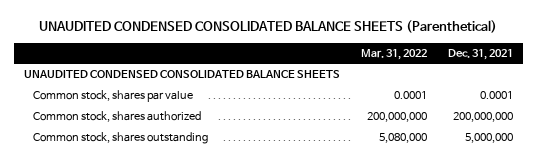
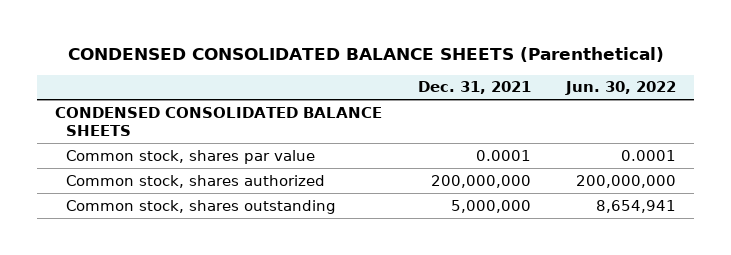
- UNAUDITED CONDENSED CONSOLIDATED BALANCE SHEETS (Parenthetical)
+ CONDENSED CONSOLIDATED BALANCE SHEETS (Parenthetical)
- | Mar. 31, 2022 | Dec. 31, 2021
+ | Dec. 31, 2021 | Jun. 30, 2022
- UNAUDITED CONDENSED CONSOLIDATED BALANCE SHEETS
+ CONDENSED CONSOLIDATED BALANCE SHEETS

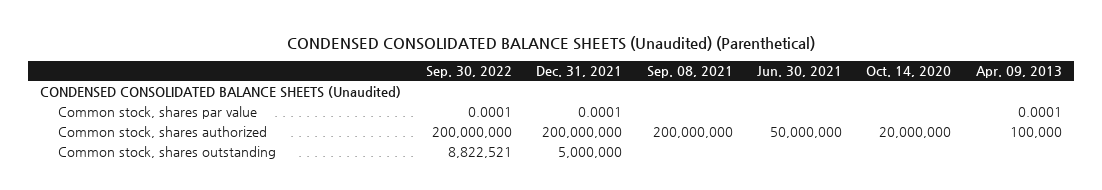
- CONDENSED CONSOLIDATED BALANCE SHEETS (Parenthetical)
+ CONDENSED CONSOLIDATED BALANCE SHEETS (Unaudited) (Parenthetical)
- | Dec. 31, 2021 | Jun. 30, 2022
+ | Sep. 30, 2022 | Dec. 31, 2021 | Sep. 08, 2021 | Jun. 30, 2021 | Oct. 14, 2020 | Apr. 09, 2013
- CONDENSED CONSOLIDATED BALANCE SHEETS
+ CONDENSED CONSOLIDATED BALANCE SHEETS (Unaudited)

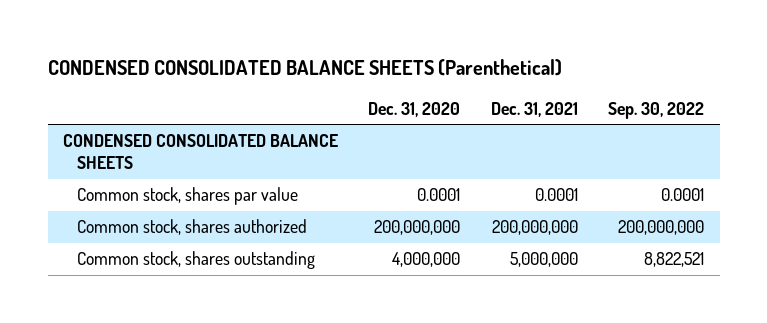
- CONDENSED CONSOLIDATED BALANCE SHEETS (Unaudited) (Parenthetical)
+ CONDENSED CONSOLIDATED BALANCE SHEETS (Parenthetical)
- | Sep. 30, 2022 | Dec. 31, 2021 | Sep. 08, 2021 | Jun. 30, 2021 | Oct. 14, 2020 | Apr. 09, 2013
+ | Dec. 31, 2020 | Dec. 31, 2021 | Sep. 30, 2022
- CONDENSED CONSOLIDATED BALANCE SHEETS (Unaudited)
+ CONDENSED CONSOLIDATED BALANCE SHEETS

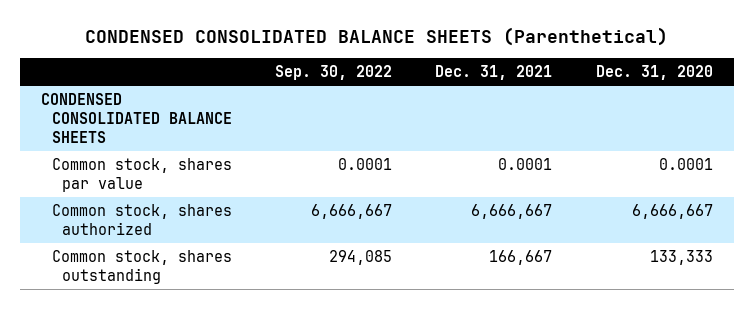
- | Dec. 31, 2020 | Dec. 31, 2021 | Sep. 30, 2022
+ | Sep. 30, 2022 | Dec. 31, 2021 | Dec. 31, 2020
- Common stock, shares authorized | 200,000,000 | 200,000,000 | 200,000,000
- Common stock, shares outstanding | 4,000,000 | 5,000,000 | 8,822,521
+ Common stock, shares authorized | 6,666,667 | 6,666,667 | 6,666,667
+ Common stock, shares outstanding | 294,085 | 166,667 | 133,333

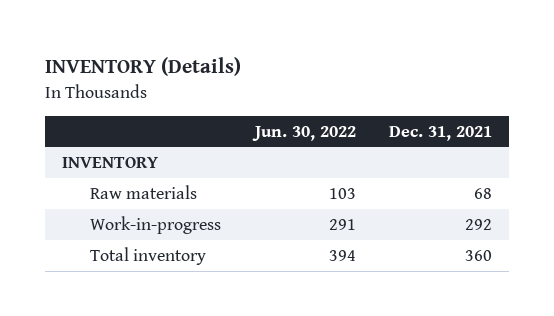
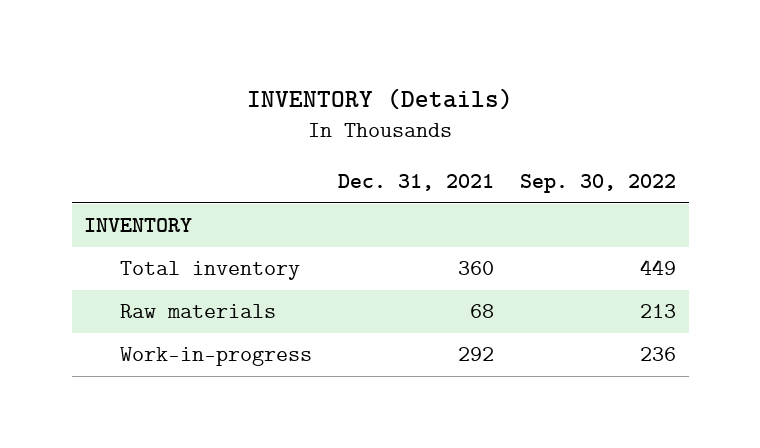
- | Jun. 30, 2022 | Dec. 31, 2021
+ | Dec. 31, 2021 | Sep. 30, 2022
moved up: Total inventory | 360 | 449

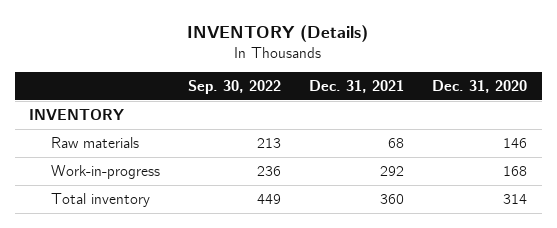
- | Dec. 31, 2021 | Sep. 30, 2022
+ | Sep. 30, 2022 | Dec. 31, 2021 | Dec. 31, 2020
moved down: Total inventory | 449 | 360 | 314

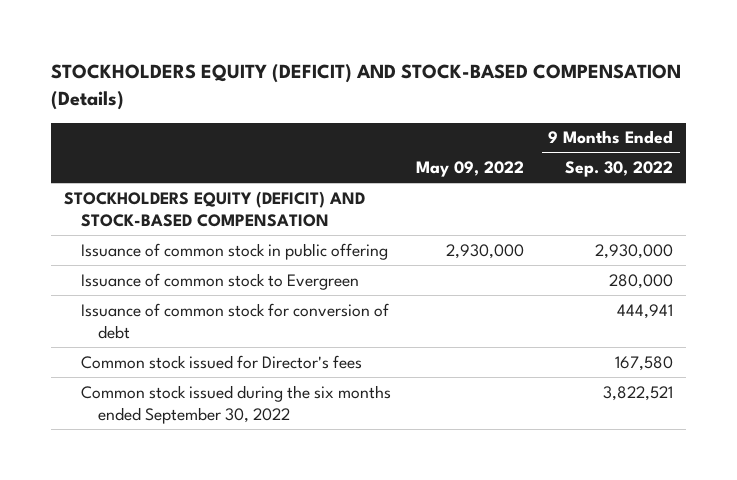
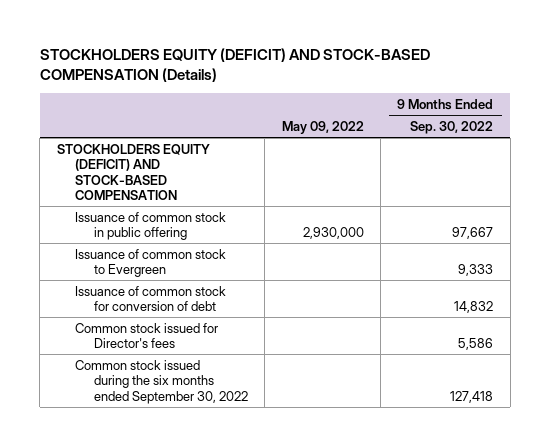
- Issuance of common stock in public offering | 2,930,000 | 2,930,000
- Issuance of common stock to Evergreen | | 280,000
- Issuance of common stock for conversion of debt | | 444,941
- Common stock issued for Director's fees | | 167,580
- Common stock issued during the six months ended September 30, 2022 | | 3,822,521
+ Issuance of common stock in public offering | 2,930,000 | 97,667
+ Issuance of common stock to Evergreen | | 9,333
+ Issuance of common stock for conversion of debt | | 14,832
+ Common stock issued for Director's fees | | 5,586
+ Common stock issued during the six months ended September 30, 2022 | | 127,418

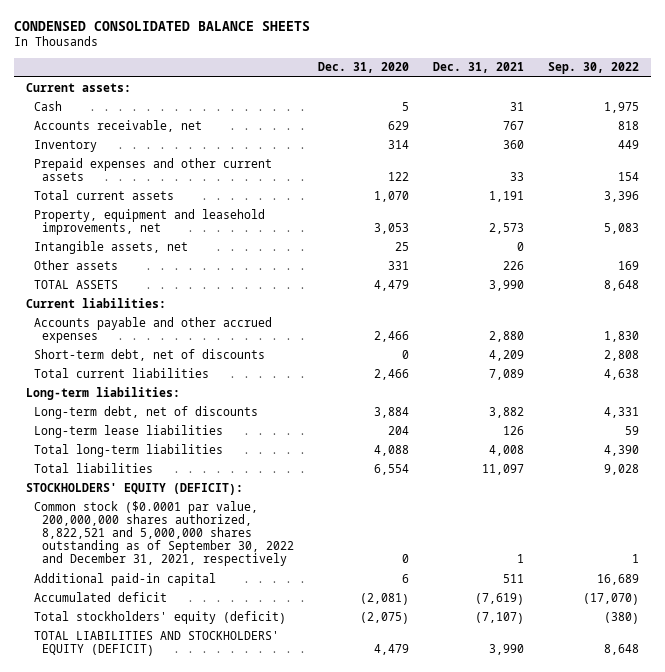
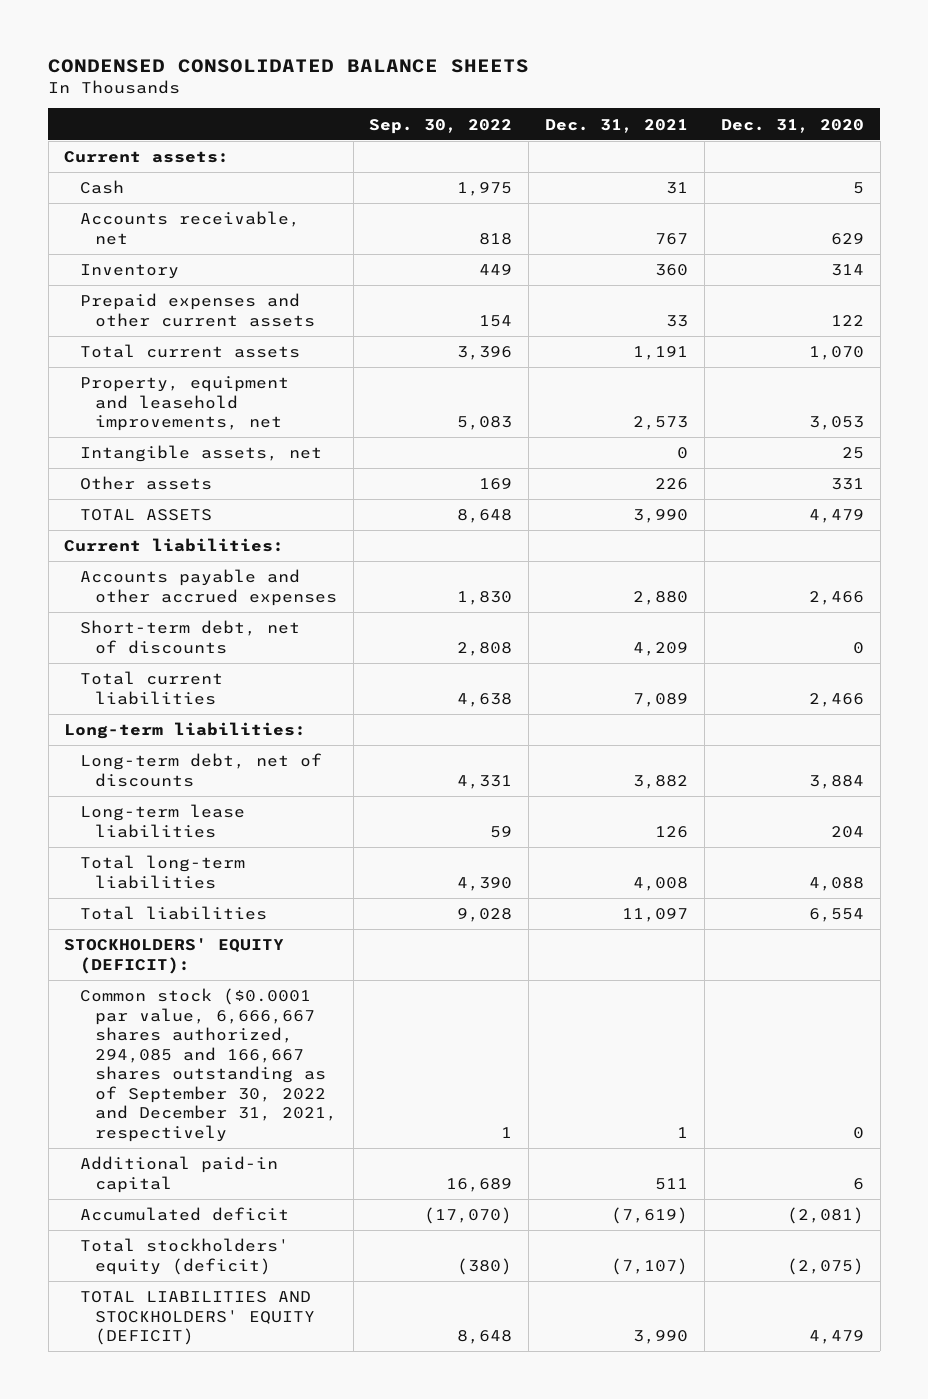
- | Dec. 31, 2020 | Dec. 31, 2021 | Sep. 30, 2022
+ | Sep. 30, 2022 | Dec. 31, 2021 | Dec. 31, 2020
- Common stock ($0.0001 par value, 200,000,000 shares authorized, 8,822,521 and 5,000,000 shares outstanding as of September 30, 2022 and December 31, 2021, respectively | 0 | 1 | 1
+ Common stock ($0.0001 par value, 6,666,667 shares authorized, 294,085 and 166,667 shares outstanding as of September 30, 2022 and December 31, 2021, respectively | 1 | 1 | 0

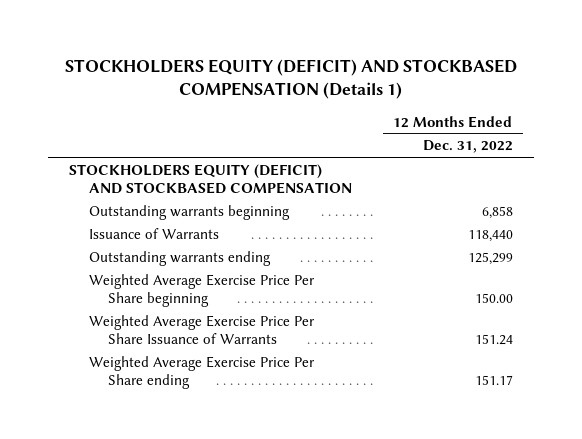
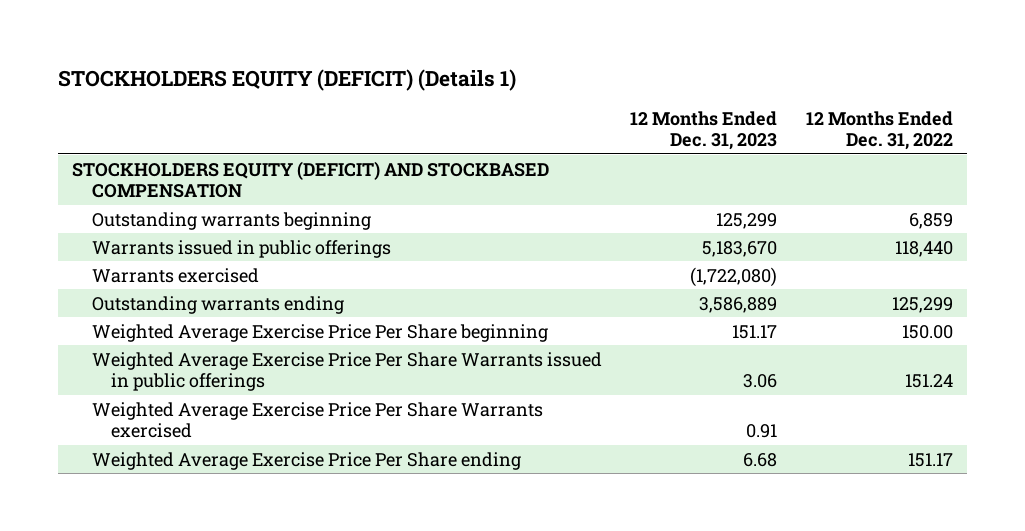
- STOCKHOLDERS EQUITY (DEFICIT) AND STOCKBASED COMPENSATION (Details 1)
+ STOCKHOLDERS EQUITY (DEFICIT) (Details 1)
- | 12 Months Ended Dec. 31, 2022
+ | 12 Months Ended Dec. 31, 2023 | 12 Months Ended Dec. 31, 2022
- Outstanding warrants beginning | 6,858
- Issuance of Warrants | 118,440
+ Outstanding warrants beginning | 125,299 | 6,859
+ Warrants issued in public offerings | 5,183,670 | 118,440
+ Warrants exercised | (1,722,080) |
- Weighted Average Exercise Price Per Share Issuance of Warrants | 151.24
+ Weighted Average Exercise Price Per Share Warrants issued in public offerings | 3.06 | 151.24
+ Weighted Average Exercise Price Per Share Warrants exercised | 0.91 |

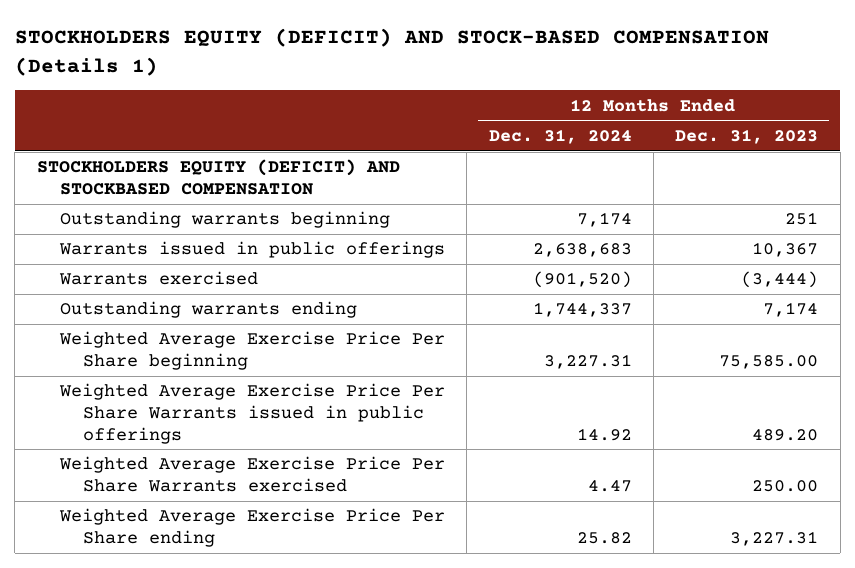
- STOCKHOLDERS EQUITY (DEFICIT) (Details 1)
+ STOCKHOLDERS EQUITY (DEFICIT) AND STOCK-BASED COMPENSATION (Details 1)
- | 12 Months Ended Dec. 31, 2023 | 12 Months Ended Dec. 31, 2022
+ | 12 Months Ended Dec. 31, 2024 | 12 Months Ended Dec. 31, 2023
- Outstanding warrants beginning | 125,299 | 6,859
- Warrants issued in public offerings | 5,183,670 | 118,440
- Warrants exercised | (1,722,080) |
- Outstanding warrants ending | 3,586,889 | 125,299
- Weighted Average Exercise Price Per Share beginning | 151.17 | 150.00
- Weighted Average Exercise Price Per Share Warrants issued in public offerings | 3.06 | 151.24
- Weighted Average Exercise Price Per Share Warrants exercised | 0.91 |
- Weighted Average Exercise Price Per Share ending | 6.68 | 151.17
+ Outstanding warrants beginning | 7,174 | 251
+ Warrants issued in public offerings | 2,638,683 | 10,367
+ Warrants exercised | (901,520) | (3,444)
+ Outstanding warrants ending | 1,744,337 | 7,174
+ Weighted Average Exercise Price Per Share beginning | 3,227.31 | 75,585.00
+ Weighted Average Exercise Price Per Share Warrants issued in public offerings | 14.92 | 489.20
+ Weighted Average Exercise Price Per Share Warrants exercised | 4.47 | 250.00
+ Weighted Average Exercise Price Per Share ending | 25.82 | 3,227.31

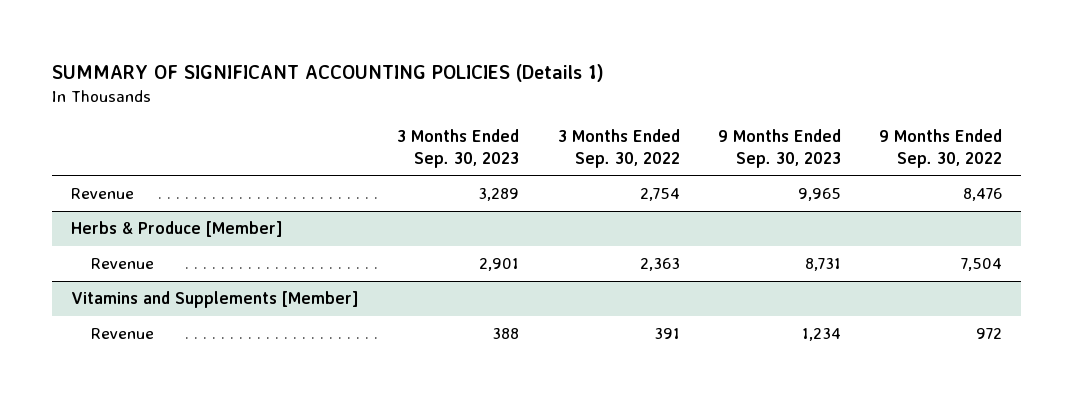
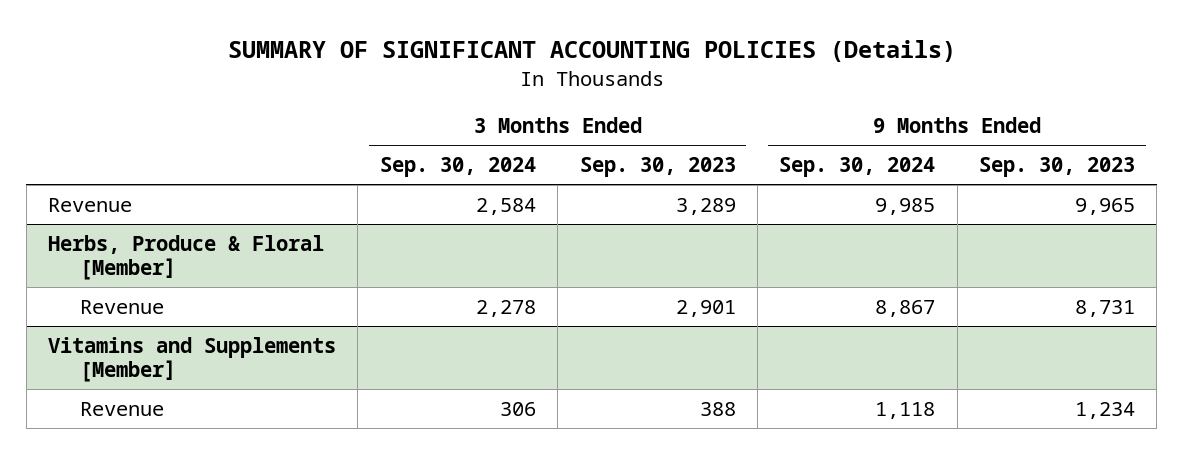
- SUMMARY OF SIGNIFICANT ACCOUNTING POLICIES (Details 1)
+ SUMMARY OF SIGNIFICANT ACCOUNTING POLICIES (Details)
- | 3 Months Ended Sep. 30, 2023 | 3 Months Ended Sep. 30, 2022 | 9 Months Ended Sep. 30, 2023 | 9 Months Ended Sep. 30, 2022
+ | 3 Months Ended Sep. 30, 2024 | 3 Months Ended Sep. 30, 2023 | 9 Months Ended Sep. 30, 2024 | 9 Months Ended Sep. 30, 2023
- Herbs & Produce [Member]
+ Herbs, Produce & Floral [Member]

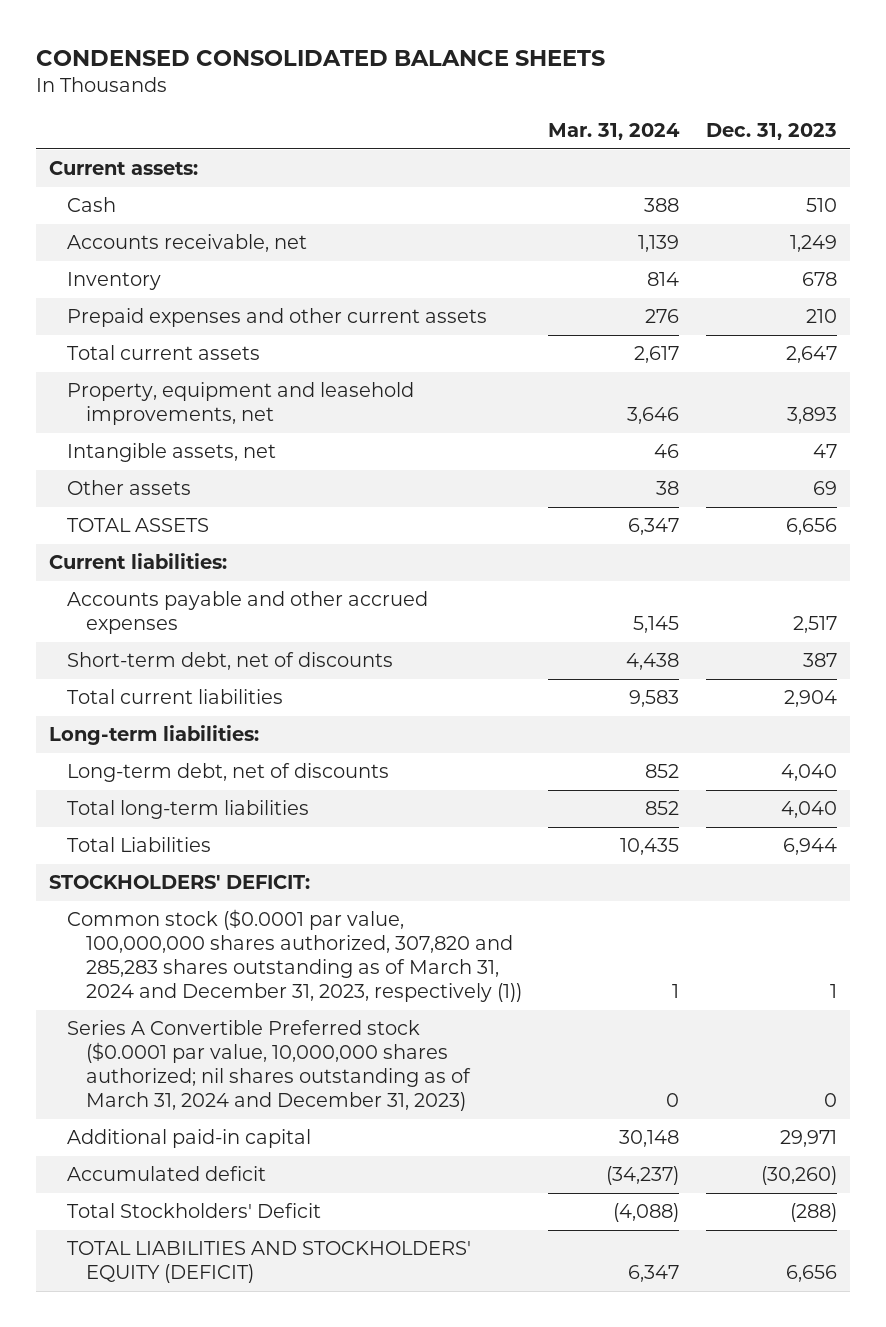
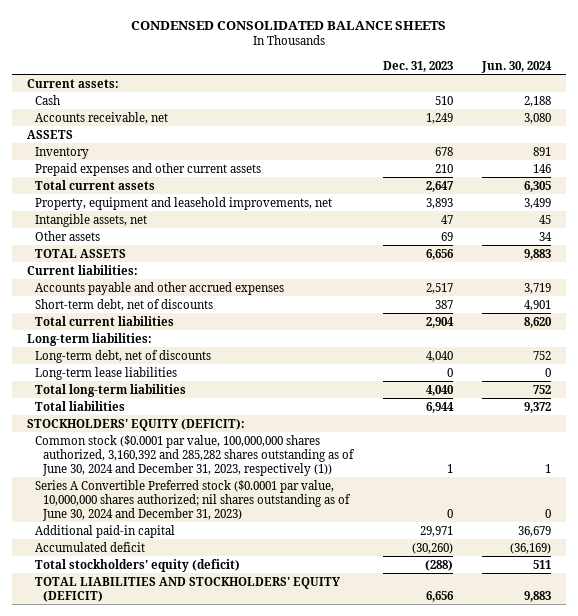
- | Mar. 31, 2024 | Dec. 31, 2023
+ | Dec. 31, 2023 | Jun. 30, 2024
+ ASSETS
+ Long-term lease liabilities | 0 | 0
- Total Liabilities | 10,435 | 6,944
- STOCKHOLDERS' DEFICIT:
- Common stock ($0.0001 par value, 100,000,000 shares authorized, 307,820 and 285,283 shares outstanding as of March 31, 2024 and December 31, 2023, respectively (1)) | 1 | 1
- Series A Convertible Preferred stock ($0.0001 par value, 10,000,000 shares authorized; nil shares outstanding as of March 31, 2024 and December 31, 2023) | 0 | 0
+ Total liabilities | 6,944 | 9,372
+ STOCKHOLDERS' EQUITY (DEFICIT):
+ Common stock ($0.0001 par value, 100,000,000 shares authorized, 3,160,392 and 285,282 shares outstanding as of June 30, 2024 and December 31, 2023, respectively (1)) | 1 | 1
+ Series A Convertible Preferred stock ($0.0001 par value, 10,000,000 shares authorized; nil shares outstanding as of June 30, 2024 and December 31, 2023) | 0 | 0
- Total Stockholders' Deficit | (4,088) | (288)
+ Total stockholders' equity (deficit) | (288) | 511

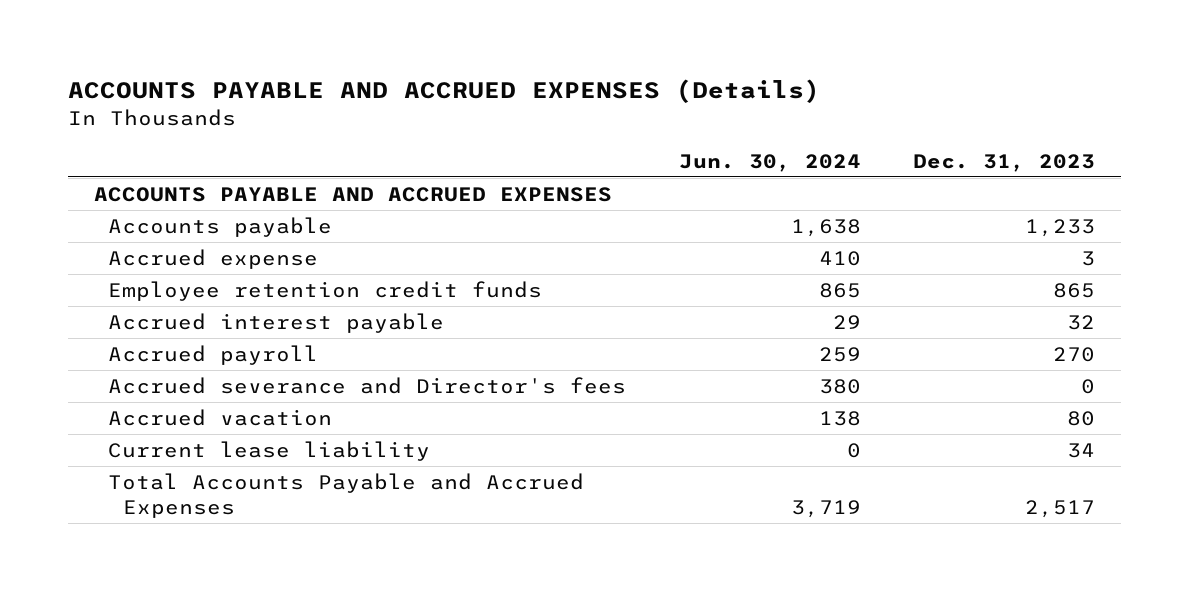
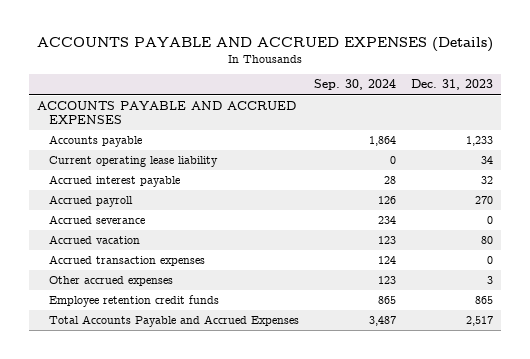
- | Jun. 30, 2024 | Dec. 31, 2023
+ | Sep. 30, 2024 | Dec. 31, 2023
- Accrued expense | 410 | 3
+ Current operating lease liability | 0 | 34
- Accrued severance and Director's fees | 380 | 0
+ Accrued severance | 234 | 0
- Current lease liability | 0 | 34
+ Accrued transaction expenses | 124 | 0
+ Other accrued expenses | 123 | 3
moved down: Employee retention credit funds | 865 | 865

